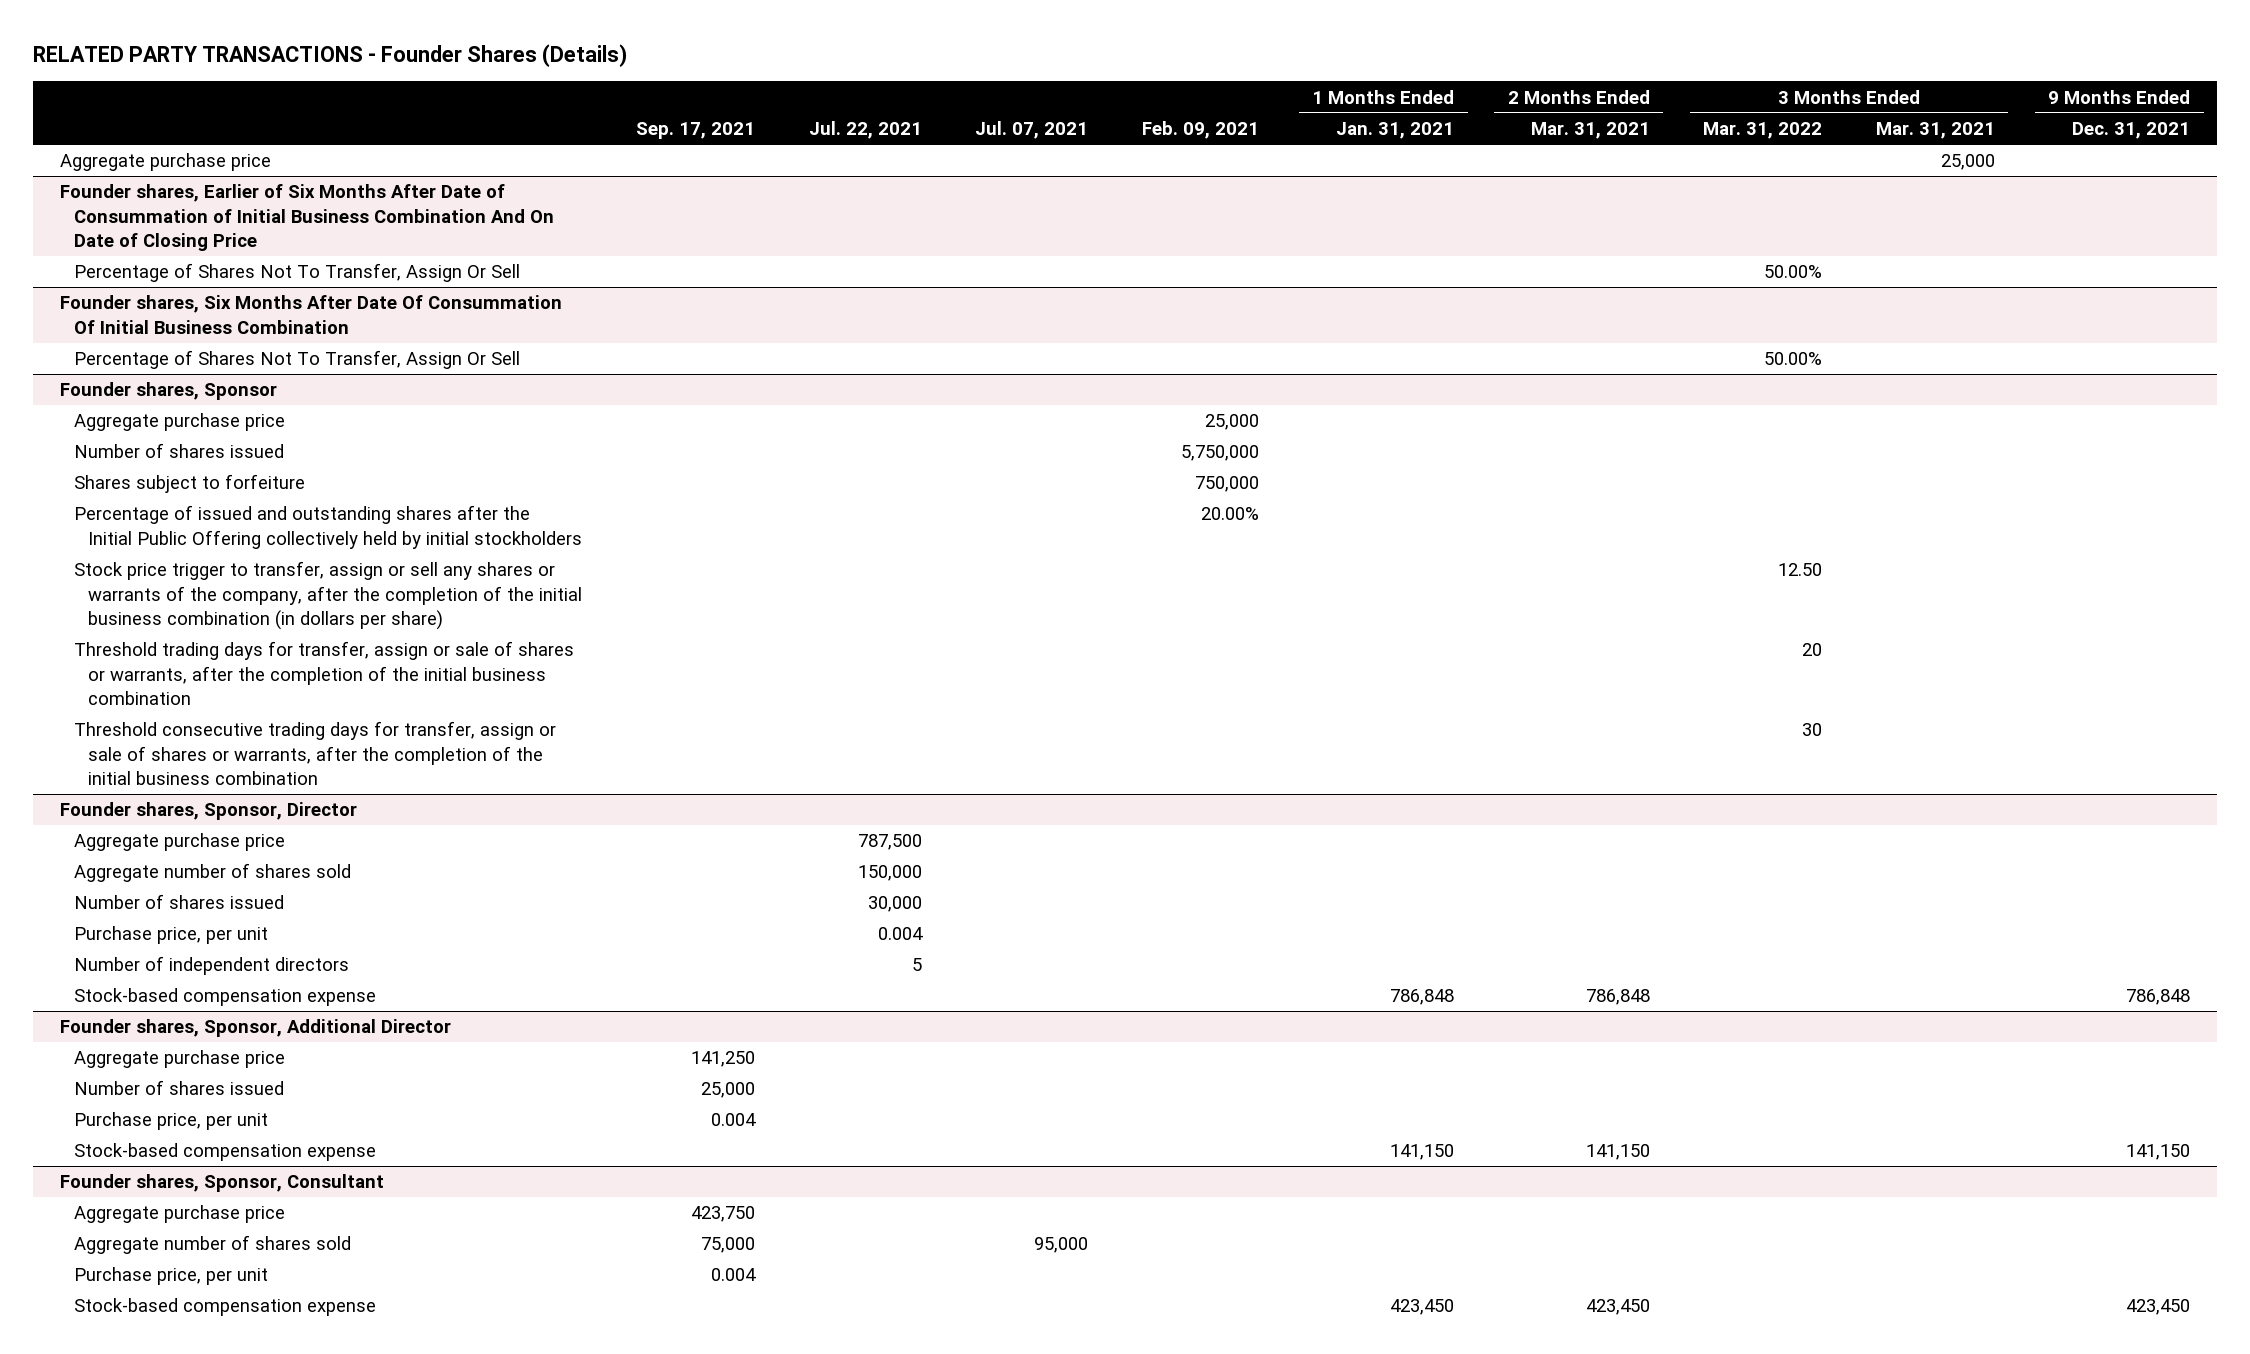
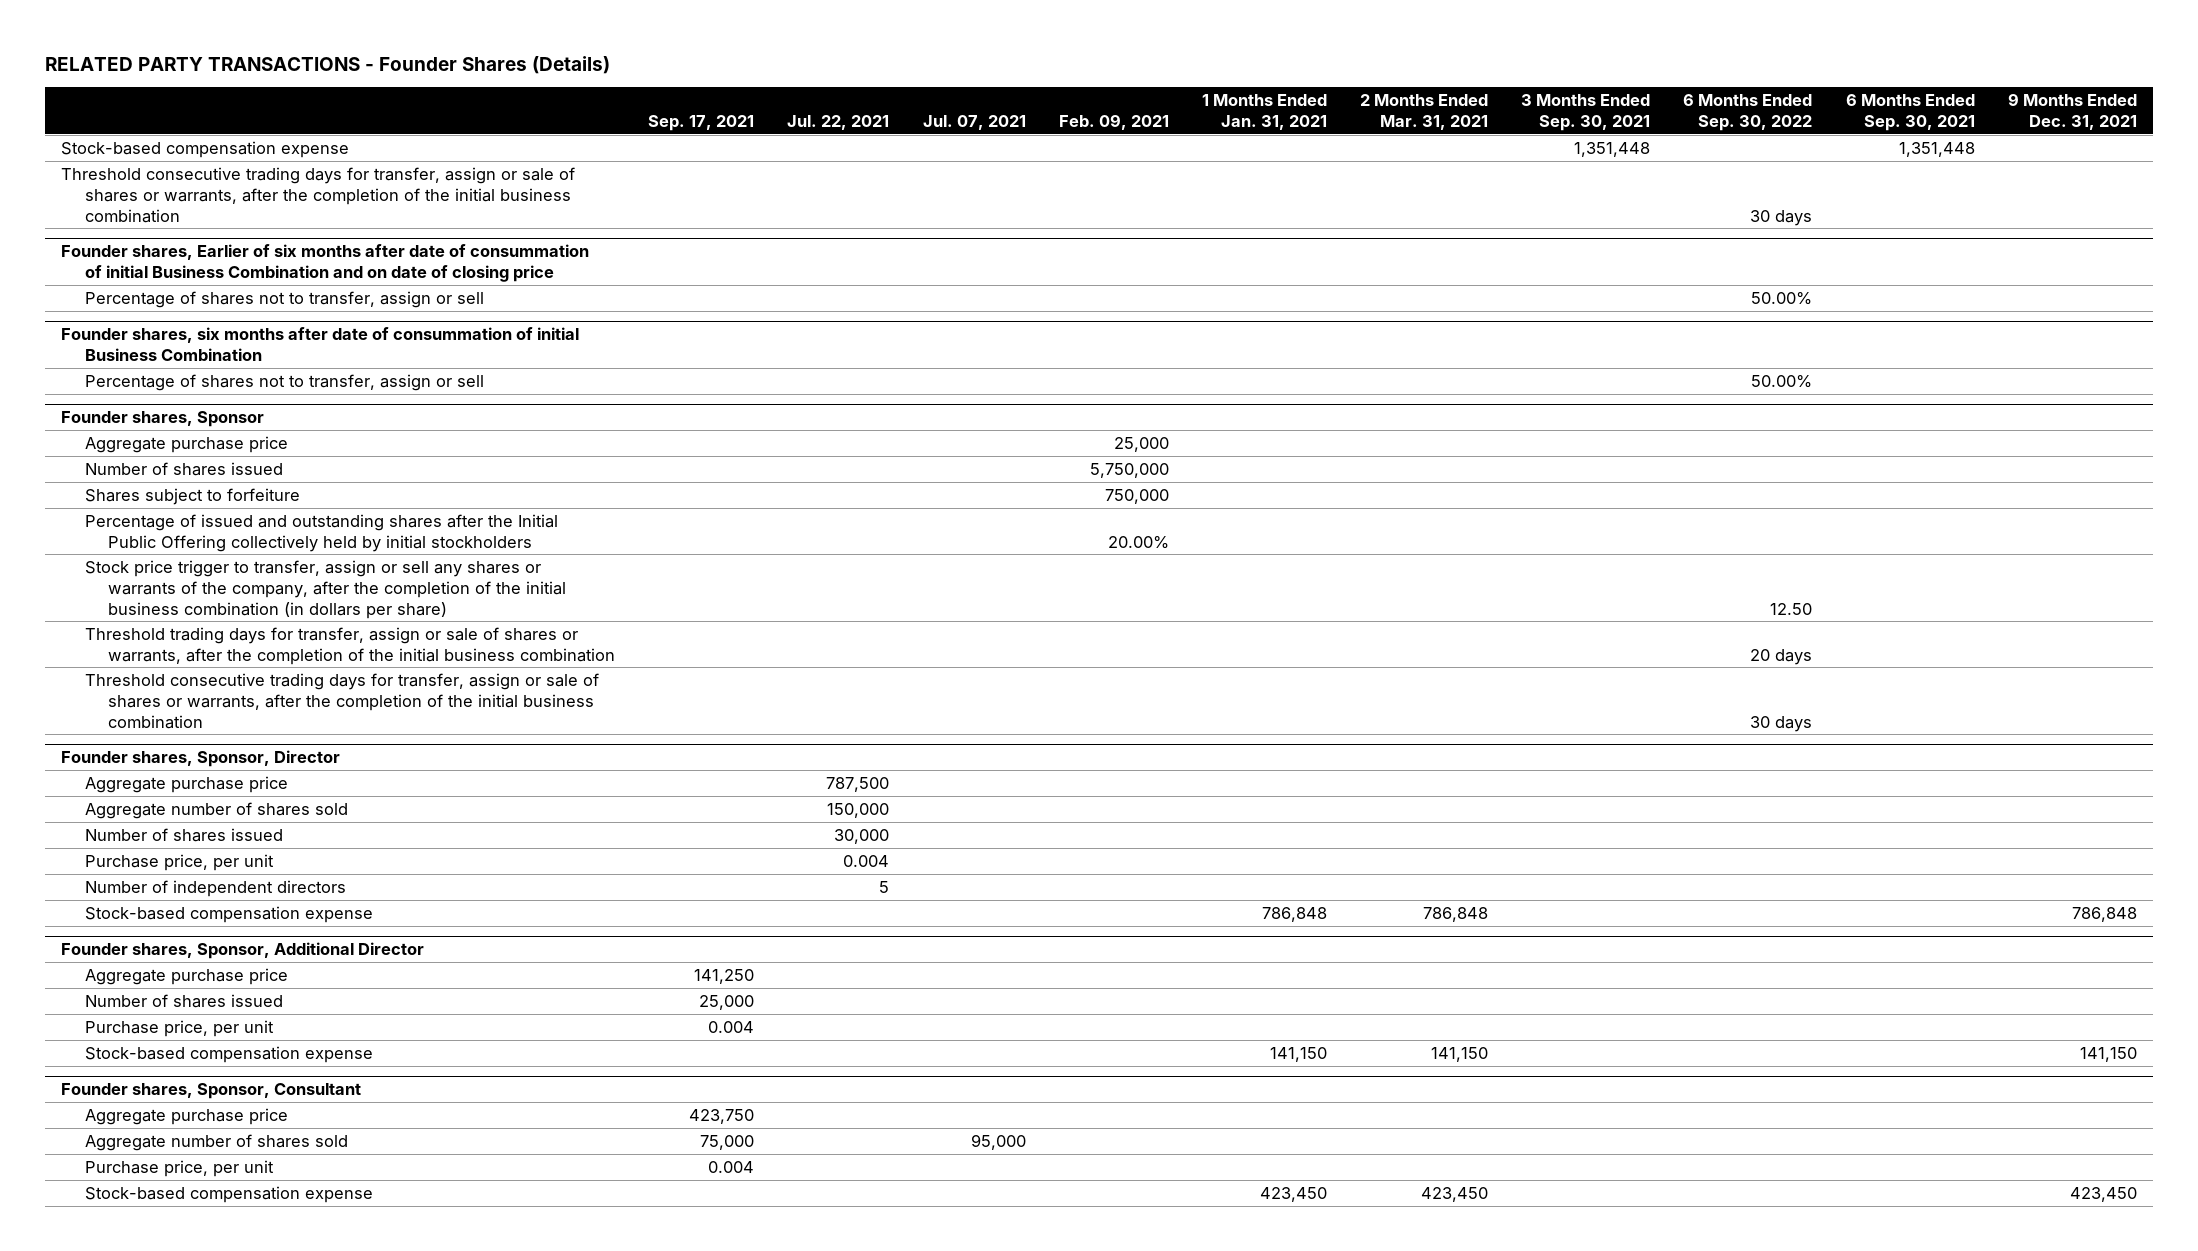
- | Sep. 17, 2021 | Jul. 22, 2021 | Jul. 07, 2021 | Feb. 09, 2021 | 1 Months Ended Jan. 31, 2021 | 2 Months Ended Mar. 31, 2021 | 3 Months Ended Mar. 31, 2022 | 3 Months Ended Mar. 31, 2021 | 9 Months Ended Dec. 31, 2021
+ | Sep. 17, 2021 | Jul. 22, 2021 | Jul. 07, 2021 | Feb. 09, 2021 | 1 Months Ended Jan. 31, 2021 | 2 Months Ended Mar. 31, 2021 | 3 Months Ended Sep. 30, 2021 | 6 Months Ended Sep. 30, 2022 | 6 Months Ended Sep. 30, 2021 | 9 Months Ended Dec. 31, 2021
- Aggregate purchase price | | | | | | | | 25,000 |
- Founder shares, Earlier of Six Months After Date of Consummation of Initial Business Combination And On Date of Closing Price
- Percentage of Shares Not To Transfer, Assign Or Sell | | | | | | | 50.00% | |
- Founder shares, Six Months After Date Of Consummation Of Initial Business Combination
- Percentage of Shares Not To Transfer, Assign Or Sell | | | | | | | 50.00% | |
+ Stock-based compensation expense | | | | | | | 1,351,448 | | 1,351,448 |
+ Threshold consecutive trading days for transfer, assign or sale of shares or warrants, after the completion of the initial business combination | | | | | | | | 30 days | |
+ Founder shares, Earlier of six months after date of consummation of initial Business Combination and on date of closing price
+ Percentage of shares not to transfer, assign or sell | | | | | | | | 50.00% | |
+ Founder shares, six months after date of consummation of initial Business Combination
+ Percentage of shares not to transfer, assign or sell | | | | | | | | 50.00% | |

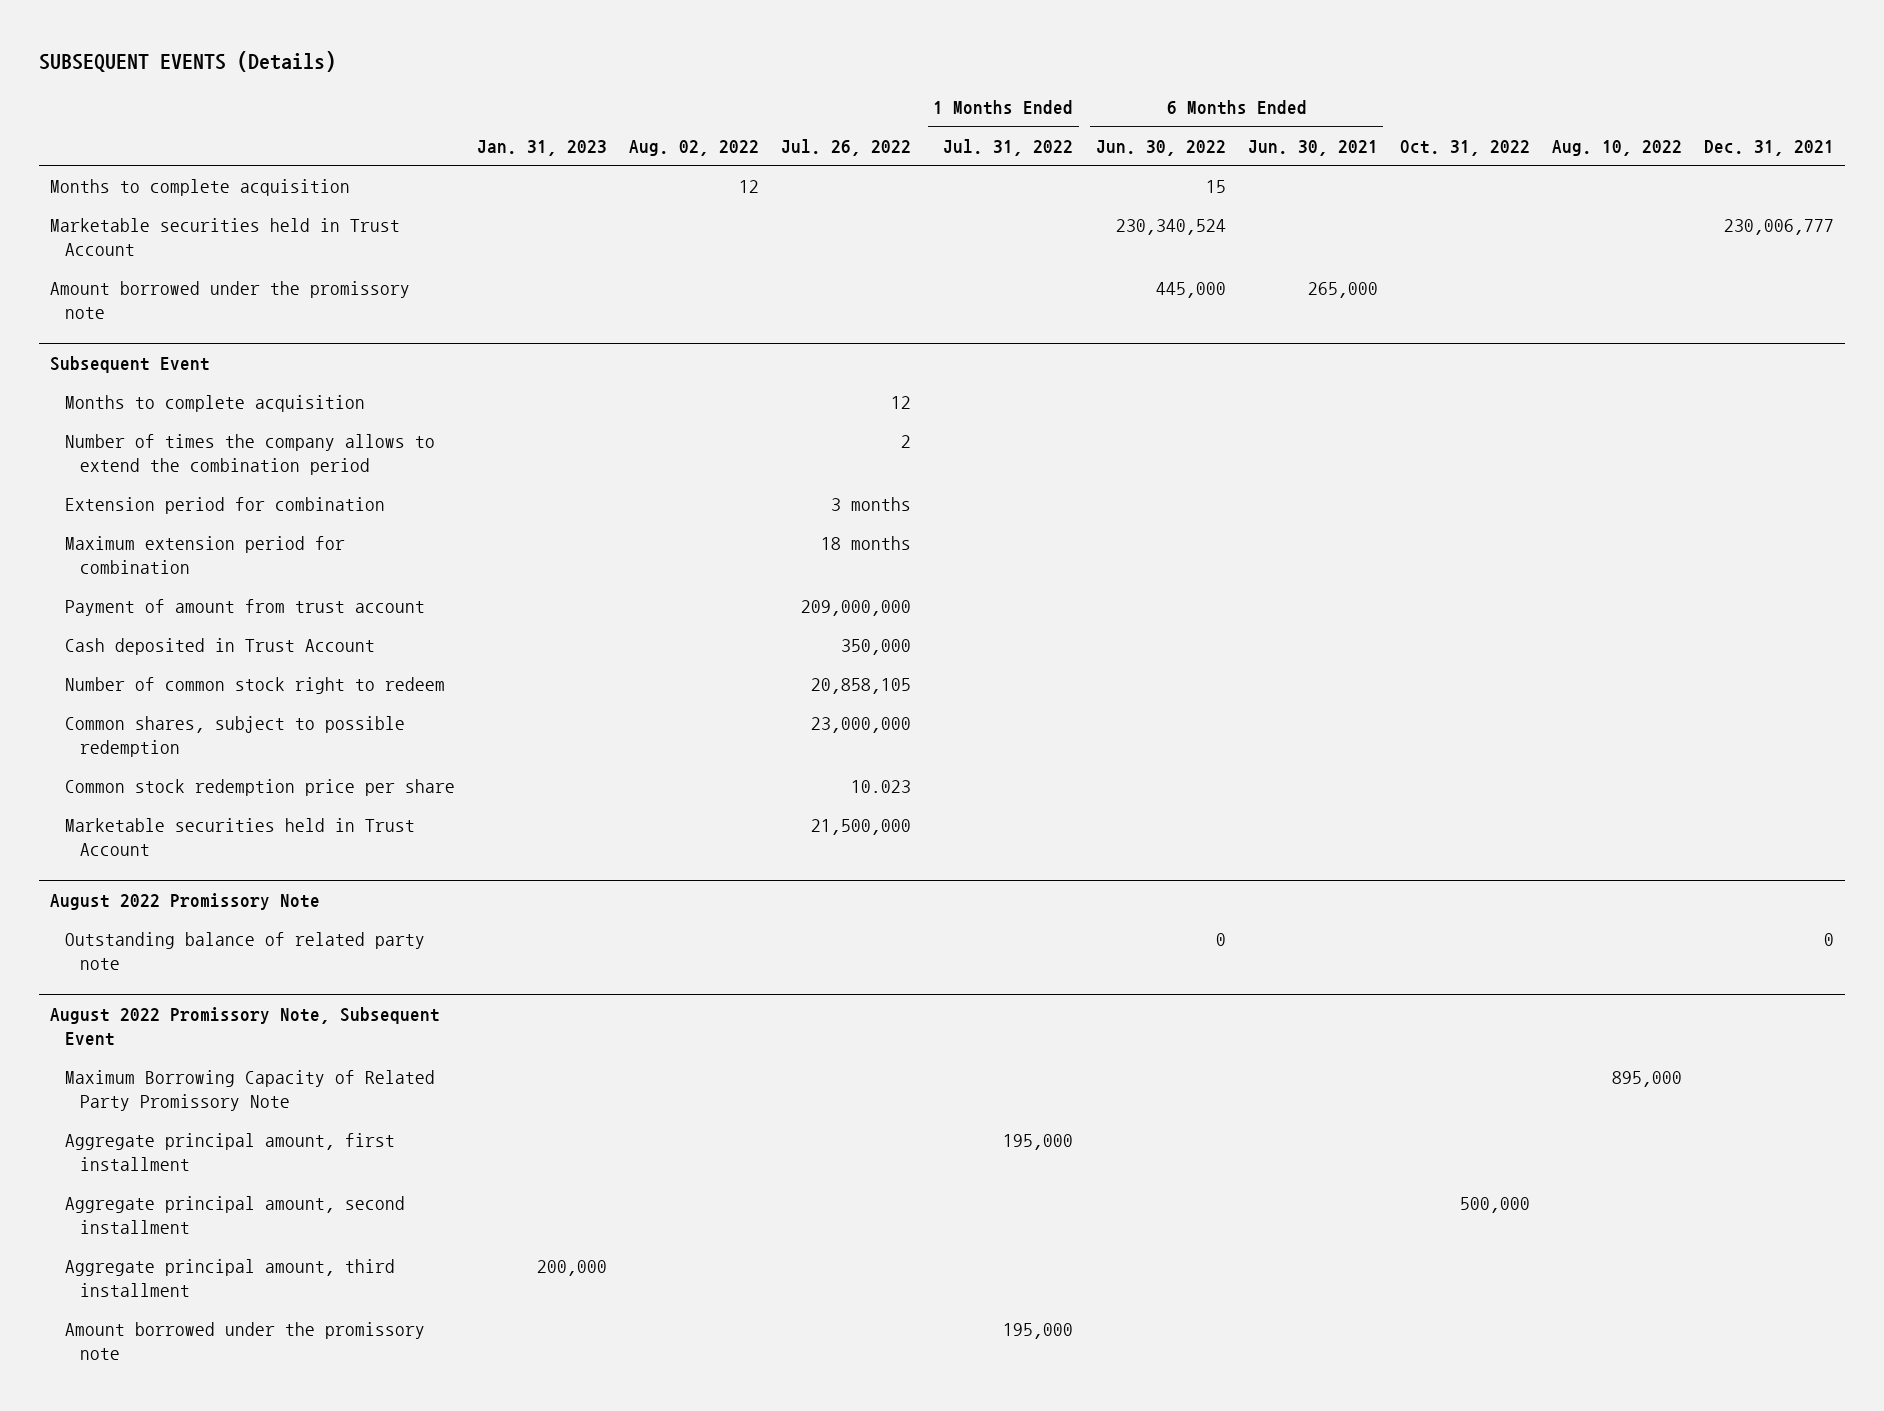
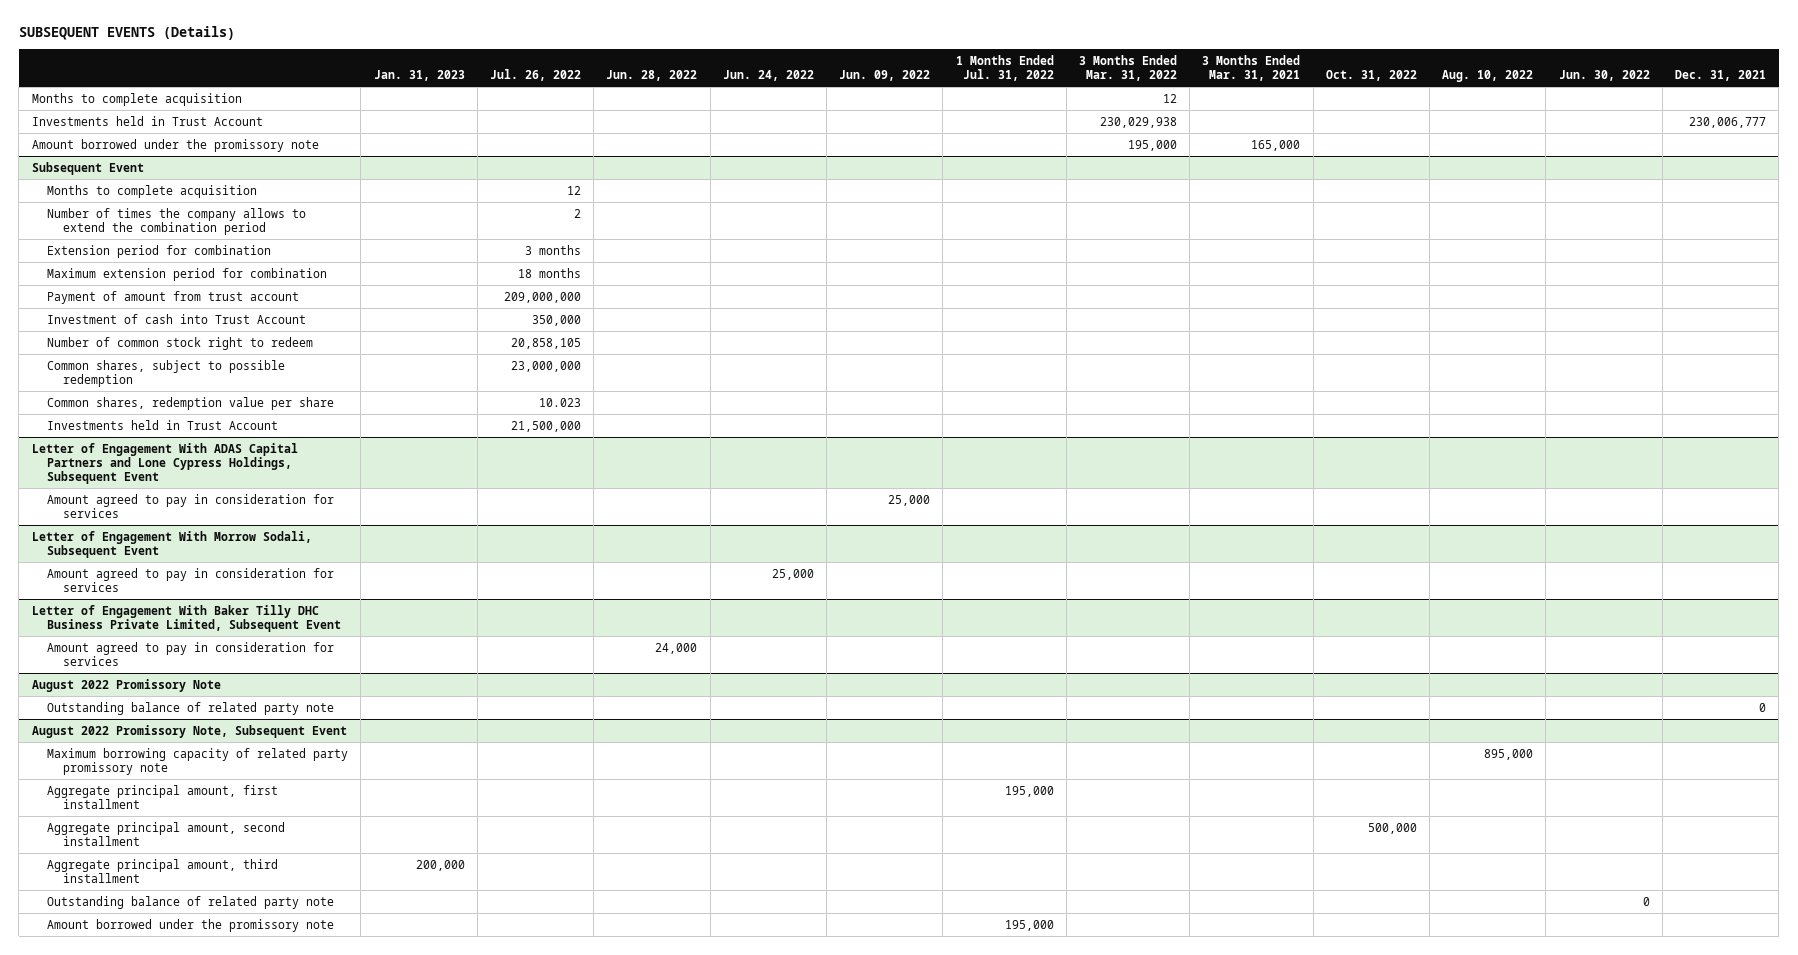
- | Jan. 31, 2023 | Aug. 02, 2022 | Jul. 26, 2022 | 1 Months Ended Jul. 31, 2022 | 6 Months Ended Jun. 30, 2022 | 6 Months Ended Jun. 30, 2021 | Oct. 31, 2022 | Aug. 10, 2022 | Dec. 31, 2021
+ | Jan. 31, 2023 | Jul. 26, 2022 | Jun. 28, 2022 | Jun. 24, 2022 | Jun. 09, 2022 | 1 Months Ended Jul. 31, 2022 | 3 Months Ended Mar. 31, 2022 | 3 Months Ended Mar. 31, 2021 | Oct. 31, 2022 | Aug. 10, 2022 | Jun. 30, 2022 | Dec. 31, 2021
- Marketable securities held in Trust Account | | | | | 230,340,524 | | | | 230,006,777
+ Investments held in Trust Account | | | | | | | 230,029,938 | | | | | 230,006,777
@ Subsequent Event
- Cash deposited in Trust Account | | | 350,000 | | | | | |
+ Investment of cash into Trust Account | | 350,000 | | | | | | | | | |
- Common stock redemption price per share | | | 10.023 | | | | | |
- Marketable securities held in Trust Account | | | 21,500,000 | | | | | |
+ Common shares, redemption value per share | | 10.023 | | | | | | | | | |
+ Investments held in Trust Account | | 21,500,000 | | | | | | | | | |
+ Letter of Engagement With ADAS Capital Partners and Lone Cypress Holdings, Subsequent Event
+ Amount agreed to pay in consideration for services | | | | | 25,000 | | | | | | |
+ Letter of Engagement With Morrow Sodali, Subsequent Event
+ Amount agreed to pay in consideration for services | | | | 25,000 | | | | | | | |
+ Letter of Engagement With Baker Tilly DHC Business Private Limited, Subsequent Event
+ Amount agreed to pay in consideration for services | | | 24,000 | | | | | | | | |
@ August 2022 Promissory Note, Subsequent Event
- Maximum Borrowing Capacity of Related Party Promissory Note | | | | | | | | 895,000 |
+ Maximum borrowing capacity of related party promissory note | | | | | | | | | | 895,000 | |
+ Outstanding balance of related party note | | | | | | | | | | | 0 |

